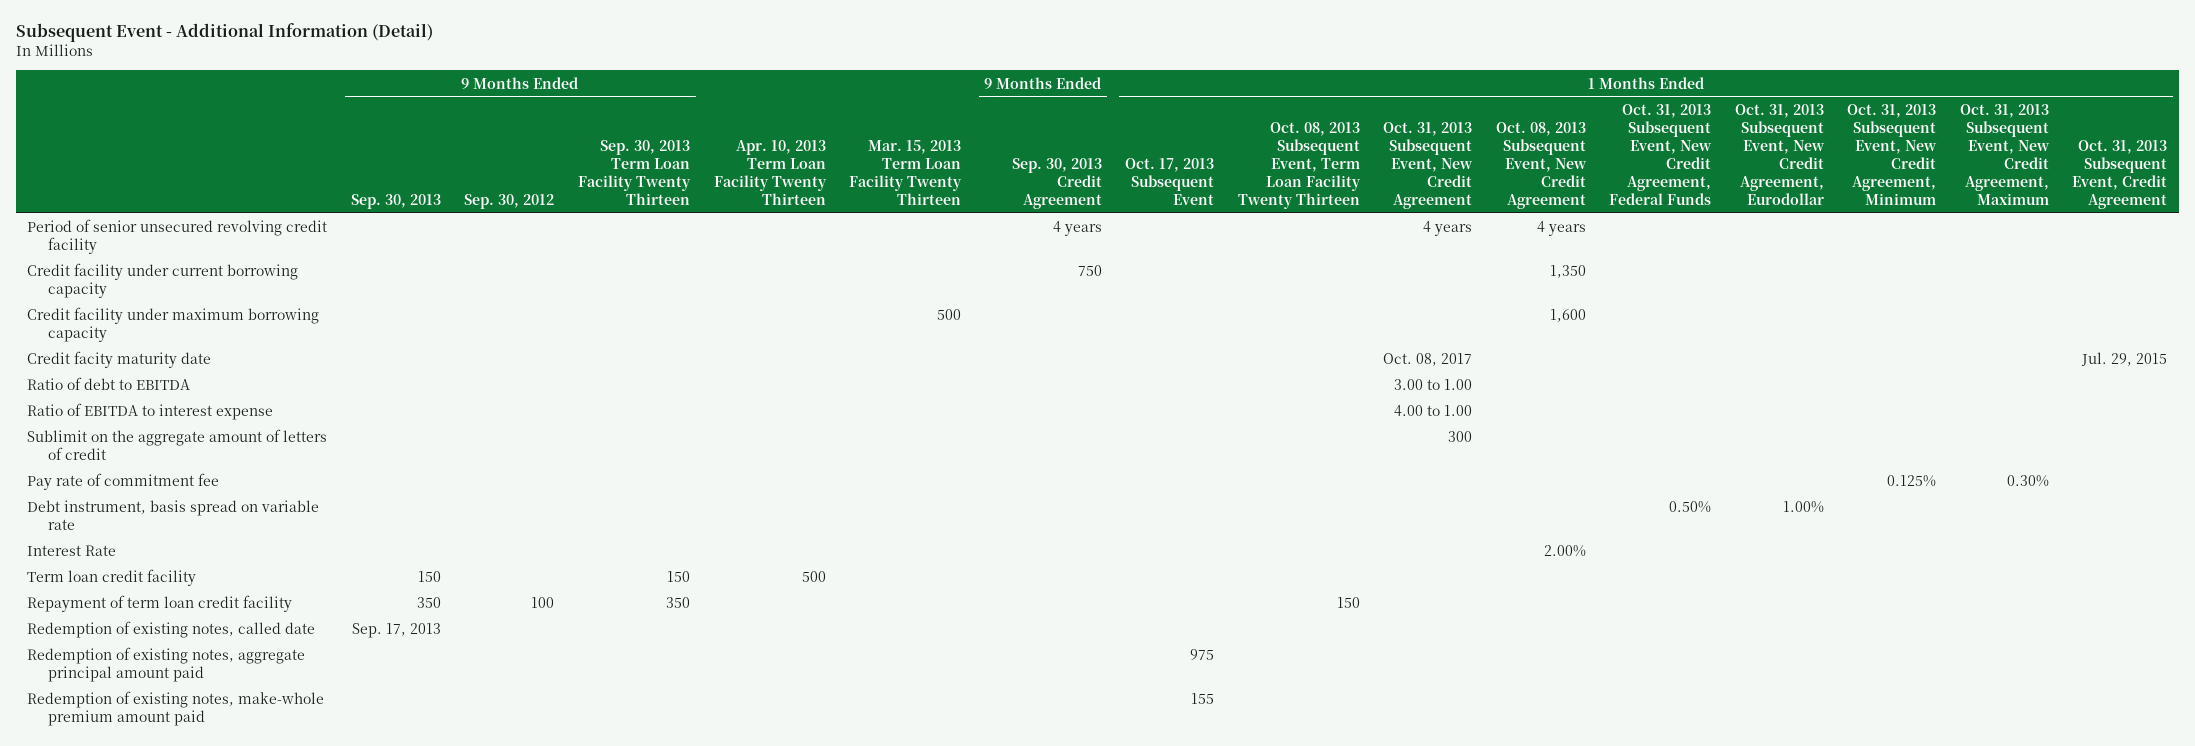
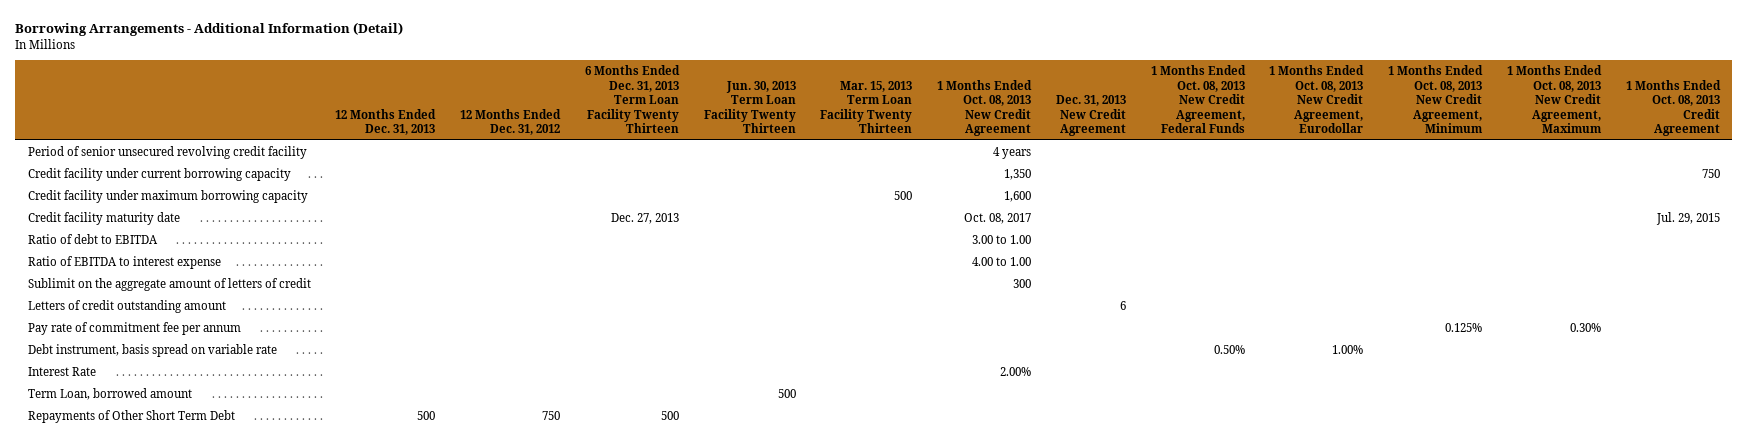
- Subsequent Event - Additional Information (Detail)
+ Borrowing Arrangements - Additional Information (Detail)
- | 9 Months Ended Sep. 30, 2013 | 9 Months Ended Sep. 30, 2012 | 9 Months Ended Sep. 30, 2013 Term Loan Facility Twenty Thirteen | Apr. 10, 2013 Term Loan Facility Twenty Thirteen | Mar. 15, 2013 Term Loan Facility Twenty Thirteen | 9 Months Ended Sep. 30, 2013 Credit Agreement | 1 Months Ended Oct. 17, 2013 Subsequent Event | 1 Months Ended Oct. 08, 2013 Subsequent Event, Term Loan Facility Twenty Thirteen | 1 Months Ended Oct. 31, 2013 Subsequent Event, New Credit Agreement | 1 Months Ended Oct. 08, 2013 Subsequent Event, New Credit Agreement | 1 Months Ended Oct. 31, 2013 Subsequent Event, New Credit Agreement, Federal Funds | 1 Months Ended Oct. 31, 2013 Subsequent Event, New Credit Agreement, Eurodollar | 1 Months Ended Oct. 31, 2013 Subsequent Event, New Credit Agreement, Minimum | 1 Months Ended Oct. 31, 2013 Subsequent Event, New Credit Agreement, Maximum | 1 Months Ended Oct. 31, 2013 Subsequent Event, Credit Agreement
+ | 12 Months Ended Dec. 31, 2013 | 12 Months Ended Dec. 31, 2012 | 6 Months Ended Dec. 31, 2013 Term Loan Facility Twenty Thirteen | Jun. 30, 2013 Term Loan Facility Twenty Thirteen | Mar. 15, 2013 Term Loan Facility Twenty Thirteen | 1 Months Ended Oct. 08, 2013 New Credit Agreement | Dec. 31, 2013 New Credit Agreement | 1 Months Ended Oct. 08, 2013 New Credit Agreement, Federal Funds | 1 Months Ended Oct. 08, 2013 New Credit Agreement, Eurodollar | 1 Months Ended Oct. 08, 2013 New Credit Agreement, Minimum | 1 Months Ended Oct. 08, 2013 New Credit Agreement, Maximum | 1 Months Ended Oct. 08, 2013 Credit Agreement
- Credit facity maturity date | | | | | | | | | Oct. 08, 2017 | | | | | | Jul. 29, 2015
+ Credit facility maturity date | | | Dec. 27, 2013 | | | Oct. 08, 2017 | | | | | | Jul. 29, 2015
- Pay rate of commitment fee | | | | | | | | | | | | | 0.125% | 0.30% |
+ Letters of credit outstanding amount | | | | | | | 6 | | | | |
+ Pay rate of commitment fee per annum | | | | | | | | | | 0.125% | 0.30% |
- Term loan credit facility | 150 | | 150 | 500 | | | | | | | | | | |
- Repayment of term loan credit facility | 350 | 100 | 350 | | | | | 150 | | | | | | |
- Redemption of existing notes, called date | Sep. 17, 2013 | | | | | | | | | | | | | |
- Redemption of existing notes, aggregate principal amount paid | | | | | | | 975 | | | | | | | |
- Redemption of existing notes, make-whole premium amount paid | | | | | | | 155 | | | | | | | |
+ Term Loan, borrowed amount | | | | 500 | | | | | | | |
+ Repayments of Other Short Term Debt | 500 | 750 | 500 | | | | | | | | |

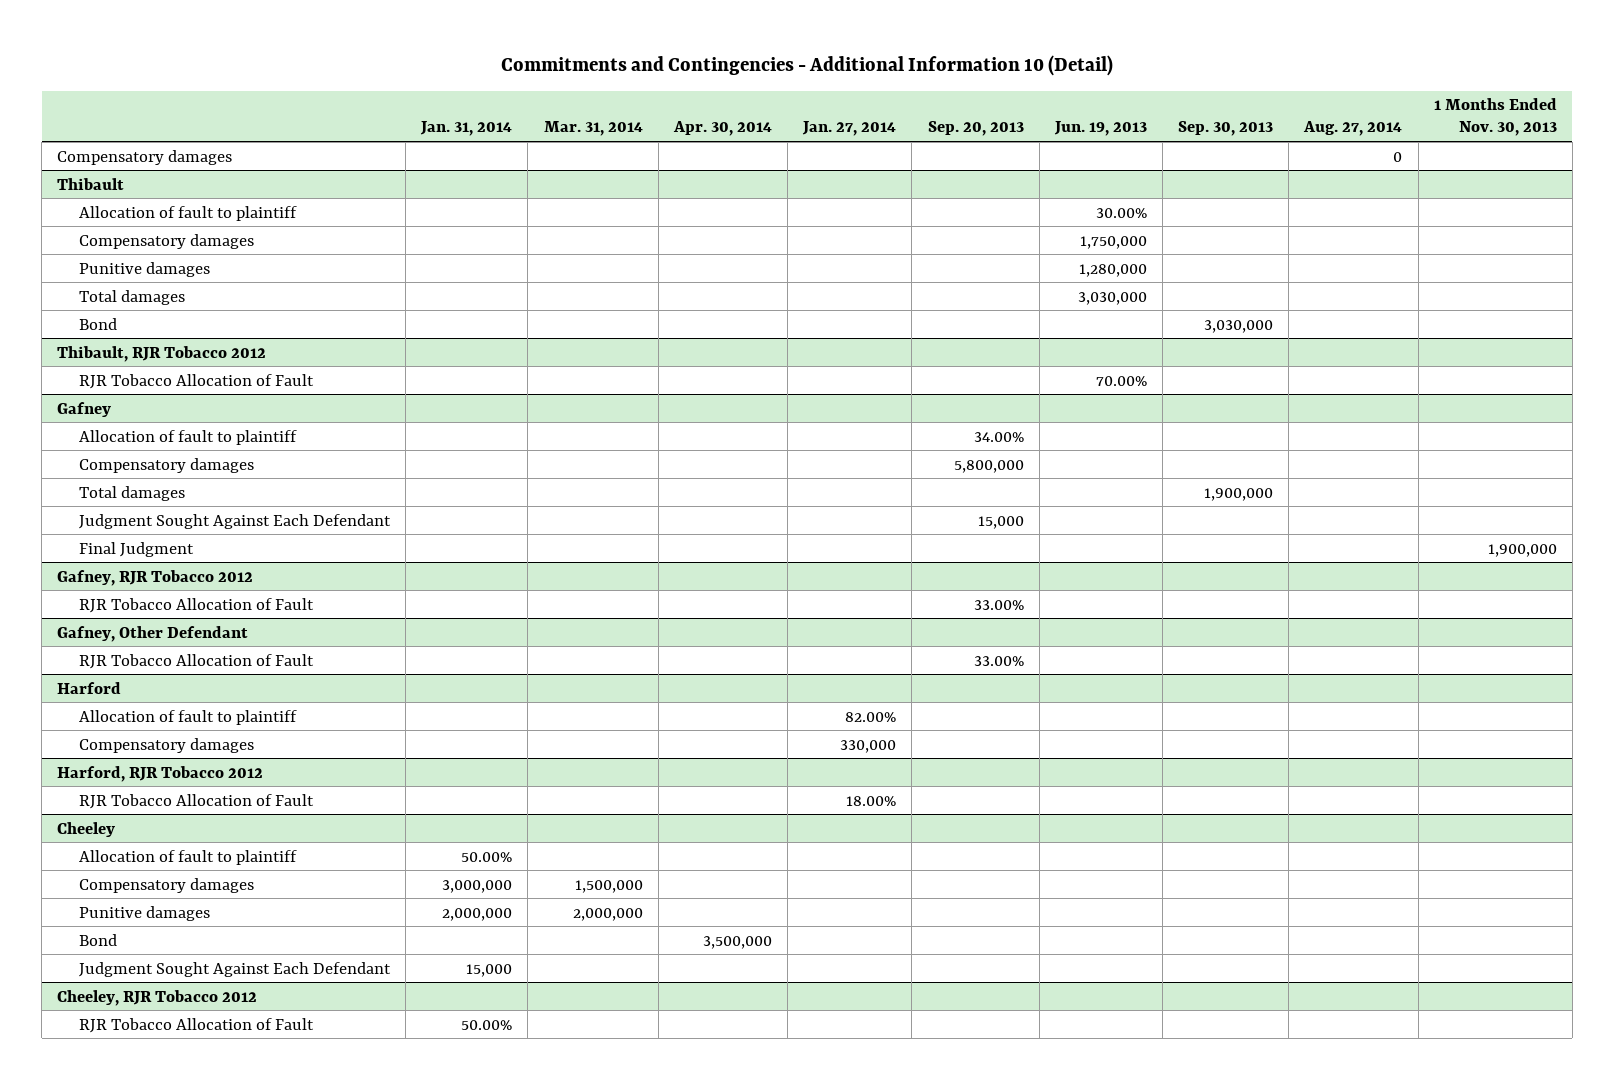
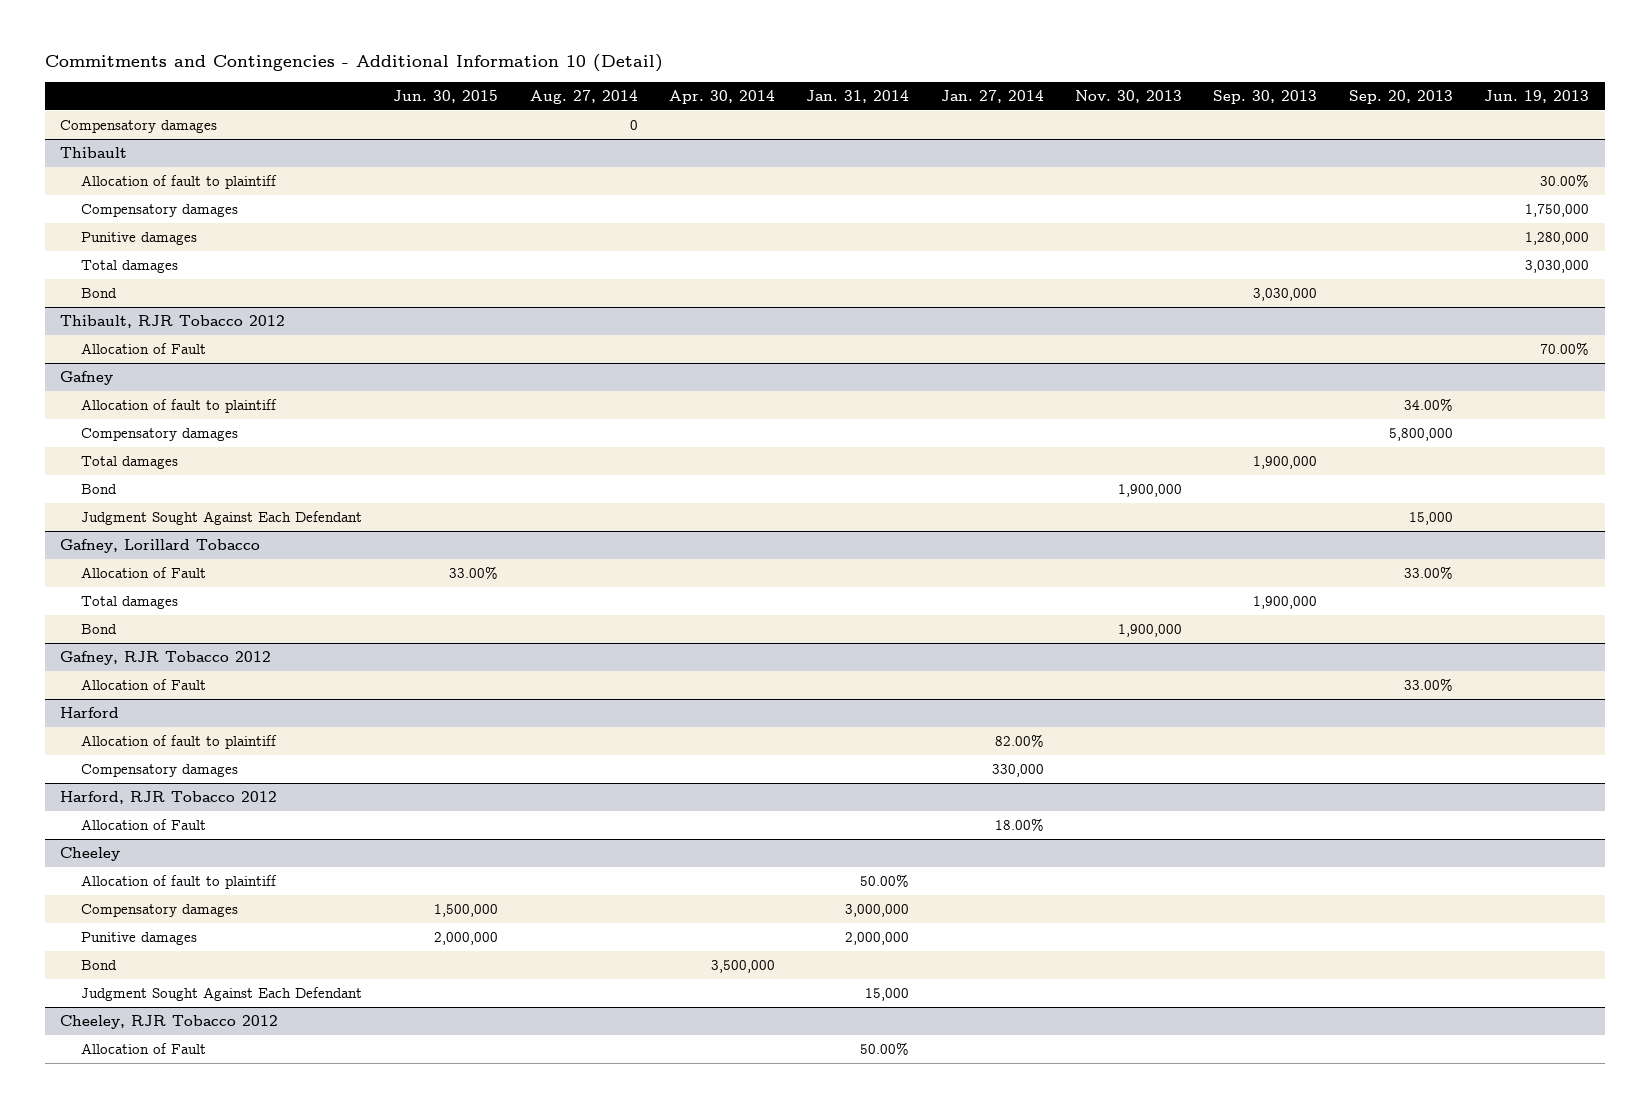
- | Jan. 31, 2014 | Mar. 31, 2014 | Apr. 30, 2014 | Jan. 27, 2014 | Sep. 20, 2013 | Jun. 19, 2013 | Sep. 30, 2013 | Aug. 27, 2014 | 1 Months Ended Nov. 30, 2013
+ | Jun. 30, 2015 | Aug. 27, 2014 | Apr. 30, 2014 | Jan. 31, 2014 | Jan. 27, 2014 | Nov. 30, 2013 | Sep. 30, 2013 | Sep. 20, 2013 | Jun. 19, 2013
@ Thibault, RJR Tobacco 2012
- RJR Tobacco Allocation of Fault | | | | | | 70.00% | | |
+ Allocation of Fault | | | | | | | | | 70.00%
@ Gafney
+ Bond | | | | | | 1,900,000 | | |
- Final Judgment | | | | | | | | | 1,900,000
+ Gafney, Lorillard Tobacco
+ Allocation of Fault | 33.00% | | | | | | | 33.00% |
+ Total damages | | | | | | | 1,900,000 | |
+ Bond | | | | | | 1,900,000 | | |
@ Gafney, RJR Tobacco 2012
- RJR Tobacco Allocation of Fault | | | | | 33.00% | | | |
- Gafney, Other Defendant
- RJR Tobacco Allocation of Fault | | | | | 33.00% | | | |
@ Gafney, RJR Tobacco 2012
+ Allocation of Fault | | | | | | | | 33.00% |
@ Harford, RJR Tobacco 2012
- RJR Tobacco Allocation of Fault | | | | 18.00% | | | | |
+ Allocation of Fault | | | | | 18.00% | | | |
@ Cheeley, RJR Tobacco 2012
- RJR Tobacco Allocation of Fault | 50.00% | | | | | | | |
+ Allocation of Fault | | | | 50.00% | | | | |

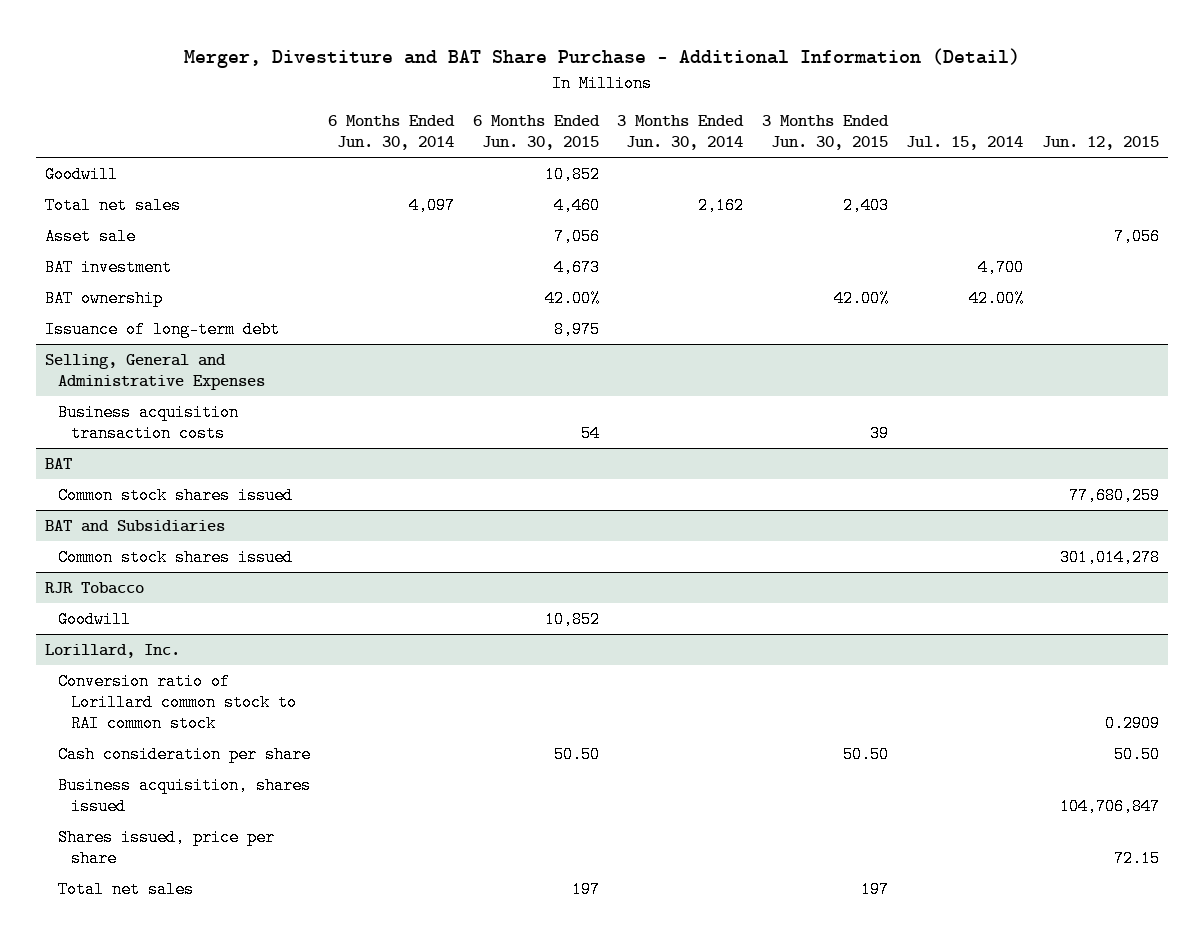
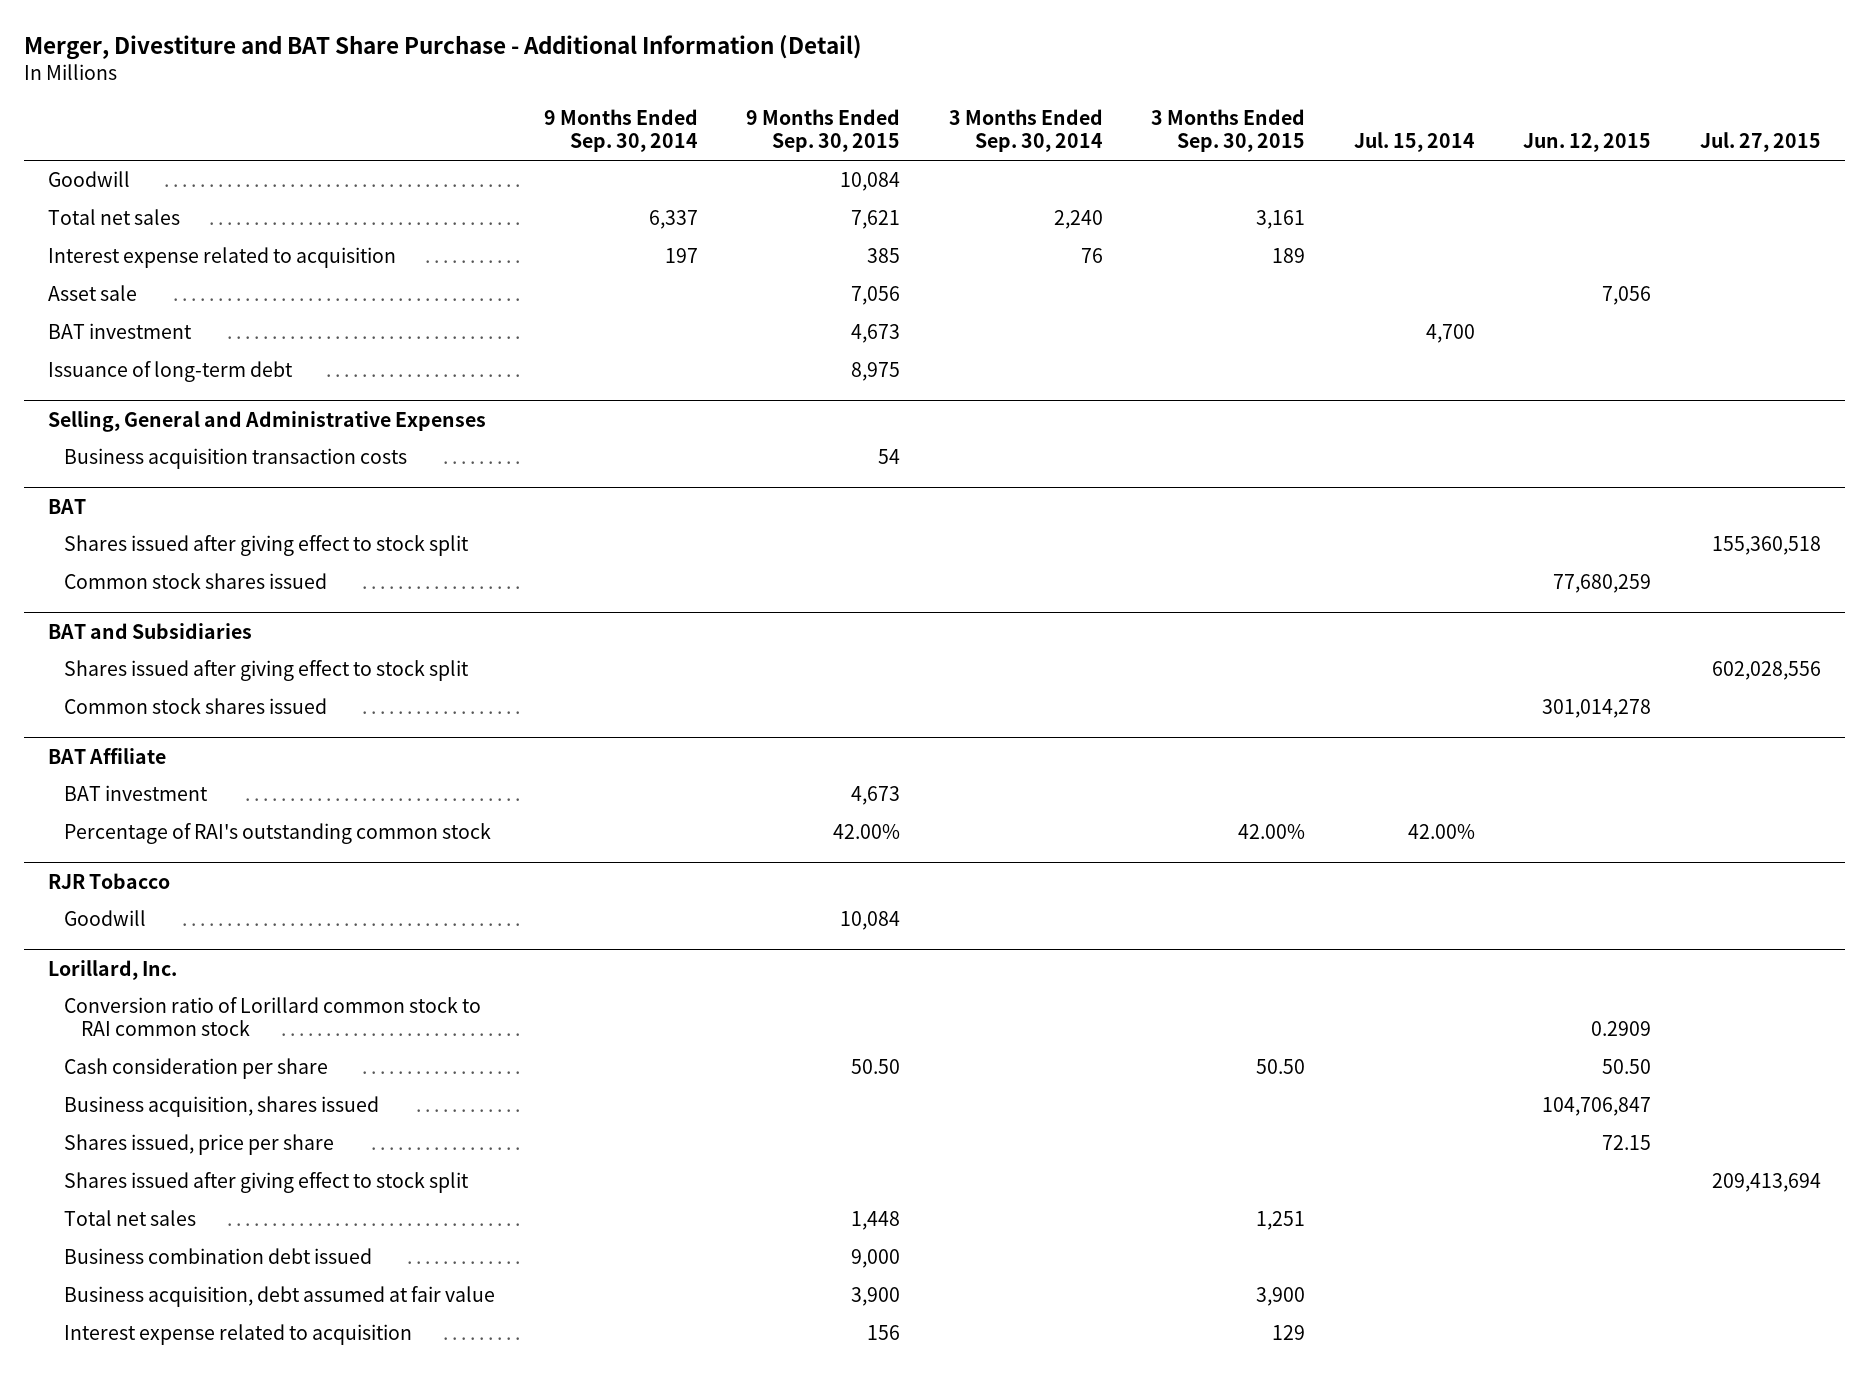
- | 6 Months Ended Jun. 30, 2014 | 6 Months Ended Jun. 30, 2015 | 3 Months Ended Jun. 30, 2014 | 3 Months Ended Jun. 30, 2015 | Jul. 15, 2014 | Jun. 12, 2015
+ | 9 Months Ended Sep. 30, 2014 | 9 Months Ended Sep. 30, 2015 | 3 Months Ended Sep. 30, 2014 | 3 Months Ended Sep. 30, 2015 | Jul. 15, 2014 | Jun. 12, 2015 | Jul. 27, 2015
+ Interest expense related to acquisition | 197 | 385 | 76 | 189 | | |
- BAT ownership | | 42.00% | | 42.00% | 42.00% |
@ BAT
+ Shares issued after giving effect to stock split | | | | | | | 155,360,518
@ BAT and Subsidiaries
+ Shares issued after giving effect to stock split | | | | | | | 602,028,556
+ BAT Affiliate
+ BAT investment | | 4,673 | | | | |
+ Percentage of RAI's outstanding common stock | | 42.00% | | 42.00% | 42.00% | |
@ Lorillard, Inc.
+ Shares issued after giving effect to stock split | | | | | | | 209,413,694
+ Business combination debt issued | | 9,000 | | | | |
+ Business acquisition, debt assumed at fair value | | 3,900 | | 3,900 | | |
+ Interest expense related to acquisition | | 156 | | 129 | | |

